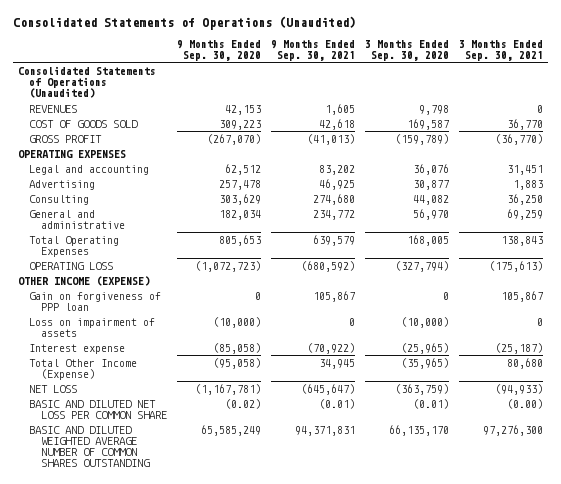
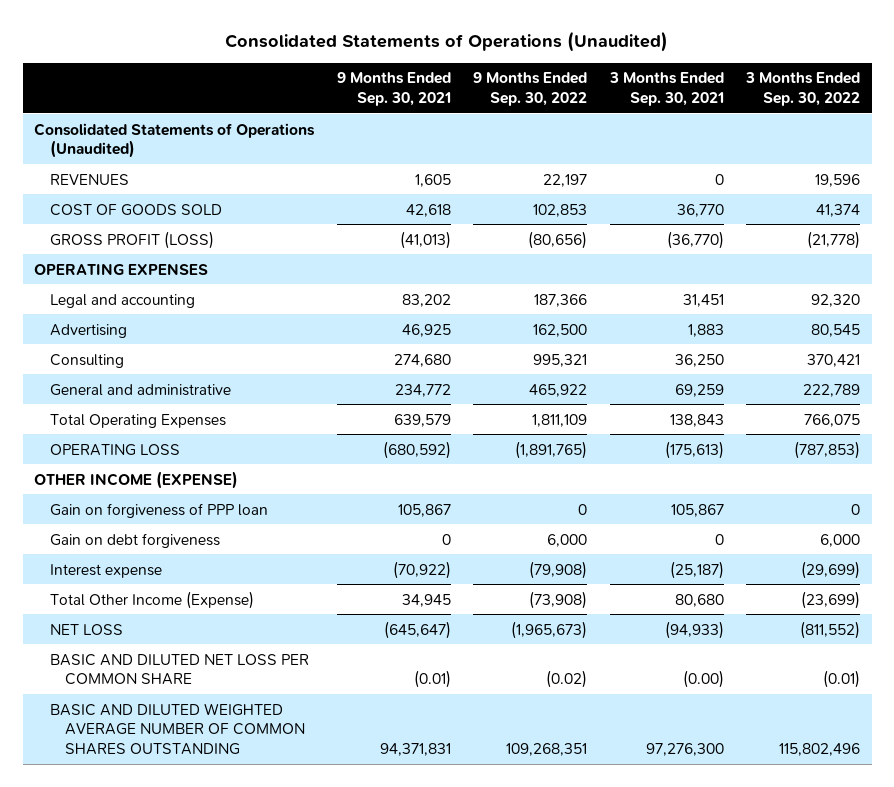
- | 9 Months Ended Sep. 30, 2020 | 9 Months Ended Sep. 30, 2021 | 3 Months Ended Sep. 30, 2020 | 3 Months Ended Sep. 30, 2021
+ | 9 Months Ended Sep. 30, 2021 | 9 Months Ended Sep. 30, 2022 | 3 Months Ended Sep. 30, 2021 | 3 Months Ended Sep. 30, 2022
- GROSS PROFIT | (267,070) | (41,013) | (159,789) | (36,770)
+ GROSS PROFIT (LOSS) | (41,013) | (80,656) | (36,770) | (21,778)
- Loss on impairment of assets | (10,000) | 0 | (10,000) | 0
+ Gain on debt forgiveness | 0 | 6,000 | 0 | 6,000

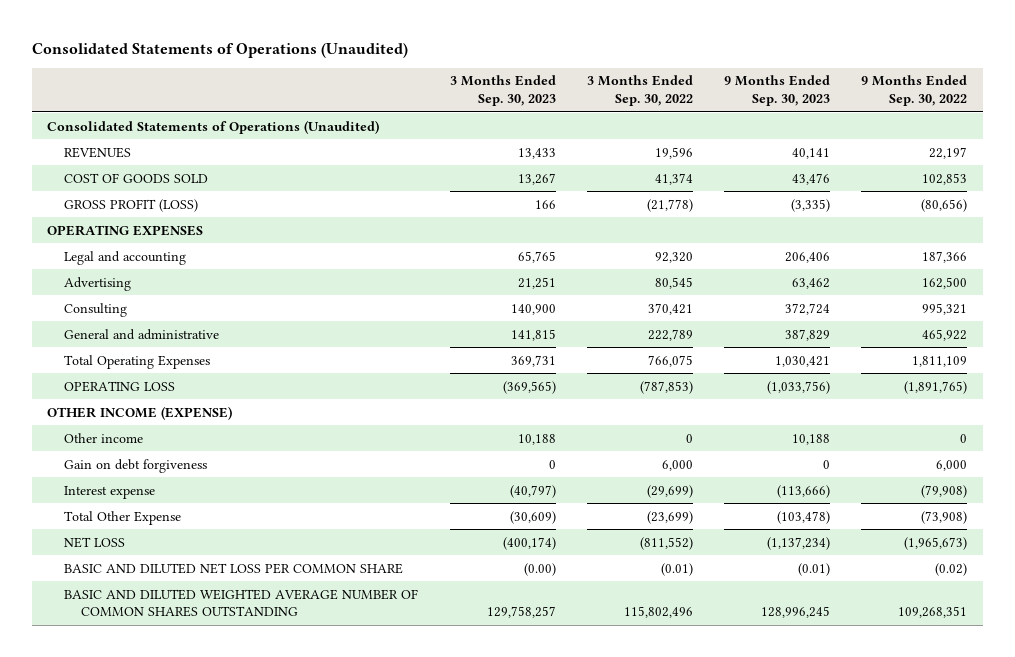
- | 9 Months Ended Sep. 30, 2021 | 9 Months Ended Sep. 30, 2022 | 3 Months Ended Sep. 30, 2021 | 3 Months Ended Sep. 30, 2022
+ | 3 Months Ended Sep. 30, 2023 | 3 Months Ended Sep. 30, 2022 | 9 Months Ended Sep. 30, 2023 | 9 Months Ended Sep. 30, 2022
- Gain on forgiveness of PPP loan | 105,867 | 0 | 105,867 | 0
+ Other income | 10,188 | 0 | 10,188 | 0
- Total Other Income (Expense) | 34,945 | (73,908) | 80,680 | (23,699)
+ Total Other Expense | (30,609) | (23,699) | (103,478) | (73,908)

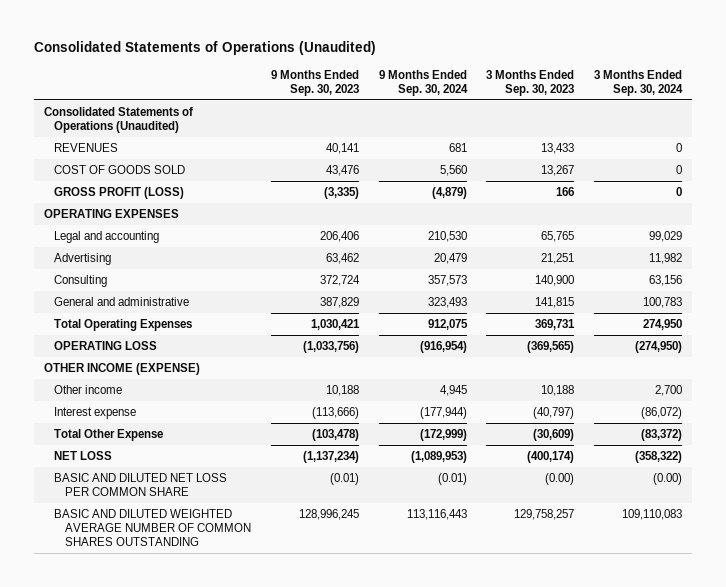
- | 3 Months Ended Sep. 30, 2023 | 3 Months Ended Sep. 30, 2022 | 9 Months Ended Sep. 30, 2023 | 9 Months Ended Sep. 30, 2022
+ | 9 Months Ended Sep. 30, 2023 | 9 Months Ended Sep. 30, 2024 | 3 Months Ended Sep. 30, 2023 | 3 Months Ended Sep. 30, 2024
- Gain on debt forgiveness | 0 | 6,000 | 0 | 6,000

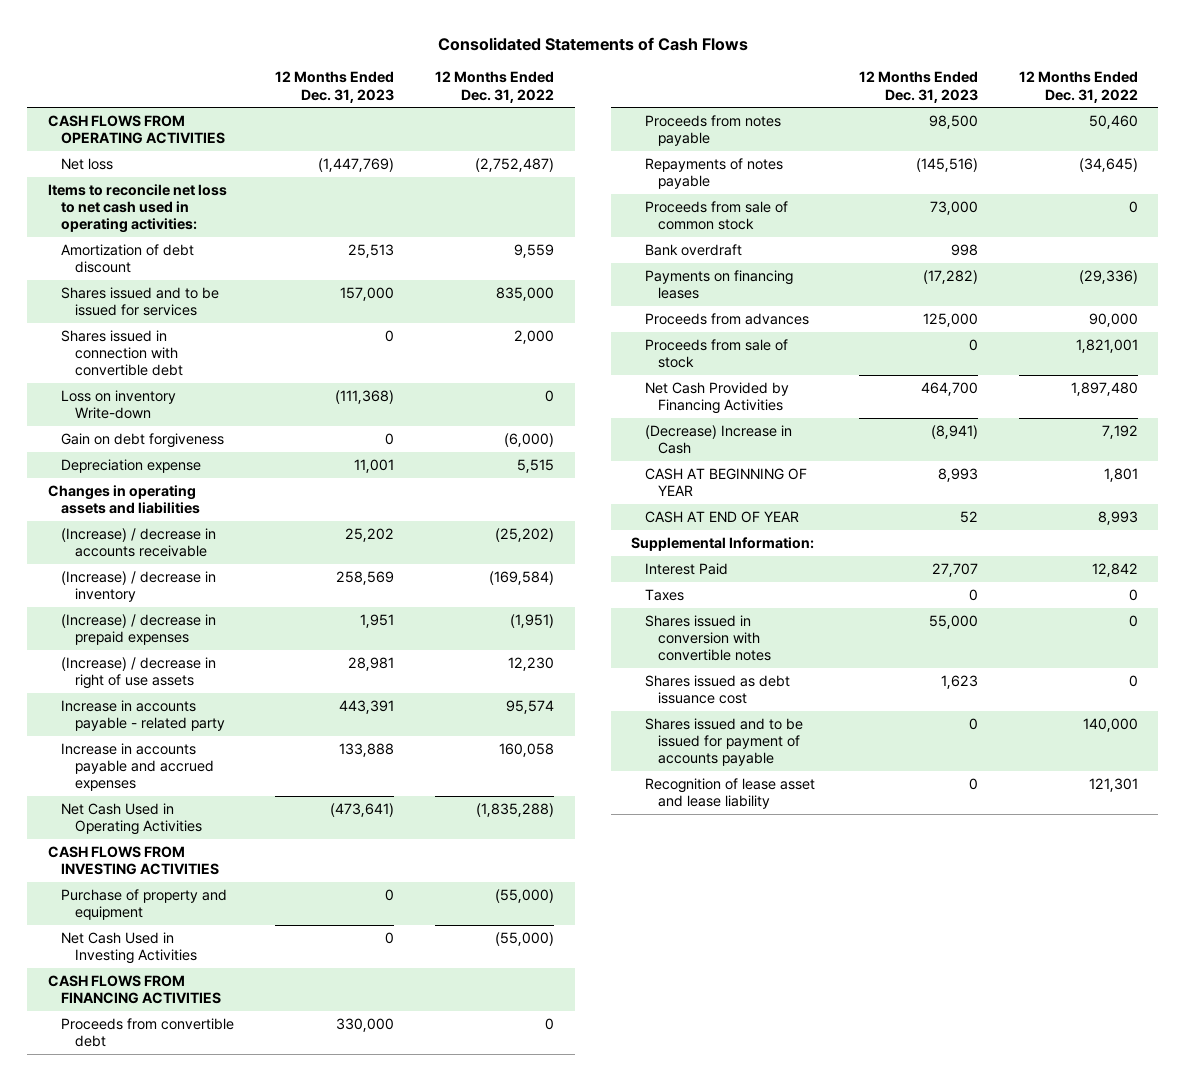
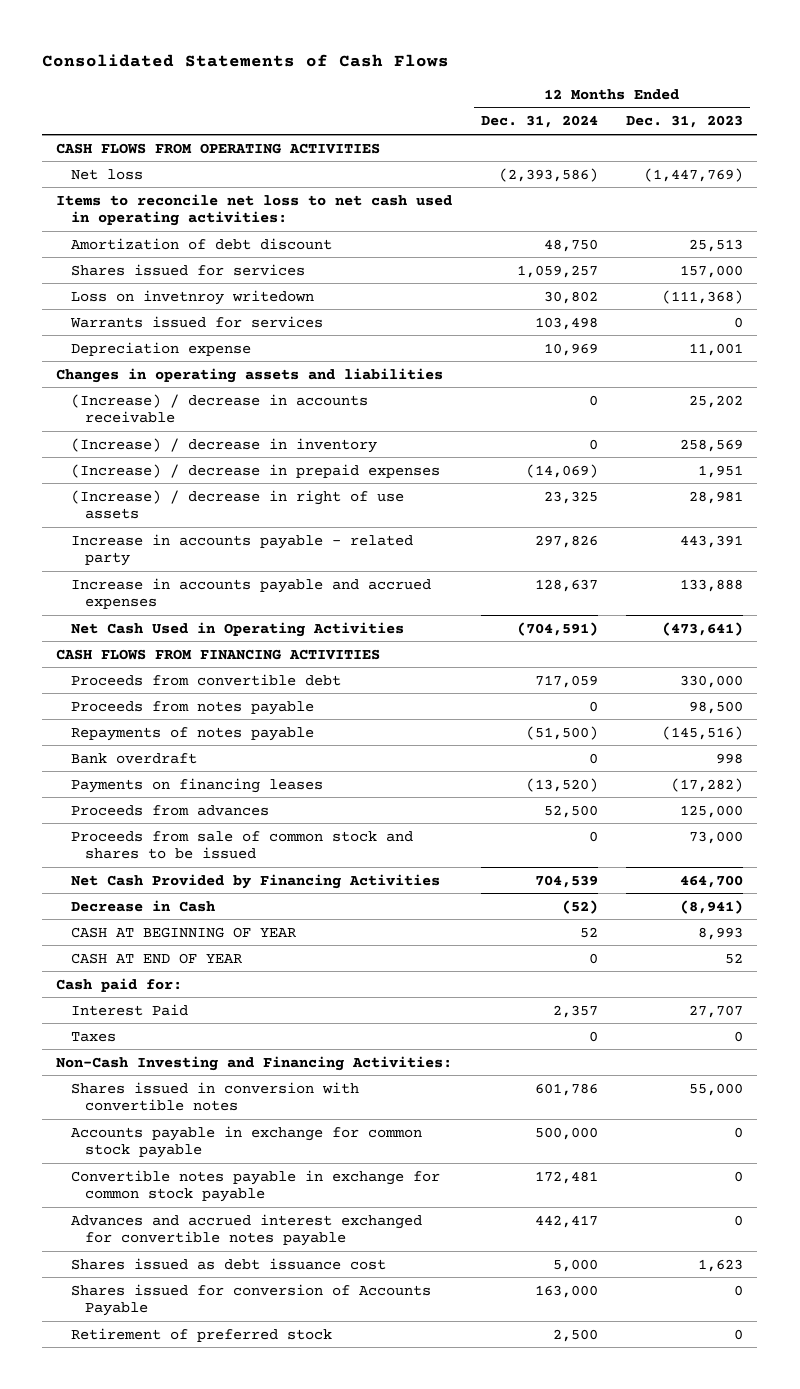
- | 12 Months Ended Dec. 31, 2023 | 12 Months Ended Dec. 31, 2022
+ | 12 Months Ended Dec. 31, 2024 | 12 Months Ended Dec. 31, 2023
- Shares issued and to be issued for services | 157,000 | 835,000
- Shares issued in connection with convertible debt | 0 | 2,000
- Loss on inventory Write-down | (111,368) | 0
- Gain on debt forgiveness | 0 | (6,000)
+ Shares issued for services | 1,059,257 | 157,000
+ Loss on invetnroy writedown | 30,802 | (111,368)
+ Warrants issued for services | 103,498 | 0
- CASH FLOWS FROM INVESTING ACTIVITIES
- Purchase of property and equipment | 0 | (55,000)
- Net Cash Used in Investing Activities | 0 | (55,000)
- Proceeds from sale of common stock | 73,000 | 0
- Proceeds from sale of stock | 0 | 1,821,001
+ Proceeds from sale of common stock and shares to be issued | 0 | 73,000
- (Decrease) Increase in Cash | (8,941) | 7,192
+ Decrease in Cash | (52) | (8,941)
- Supplemental Information:
+ Cash paid for:
+ Non-Cash Investing and Financing Activities:
+ Accounts payable in exchange for common stock payable | 500,000 | 0
+ Convertible notes payable in exchange for common stock payable | 172,481 | 0
+ Advances and accrued interest exchanged for convertible notes payable | 442,417 | 0
- Shares issued and to be issued for payment of accounts payable | 0 | 140,000
- Recognition of lease asset and lease liability | 0 | 121,301
+ Shares issued for conversion of Accounts Payable | 163,000 | 0
+ Retirement of preferred stock | 2,500 | 0

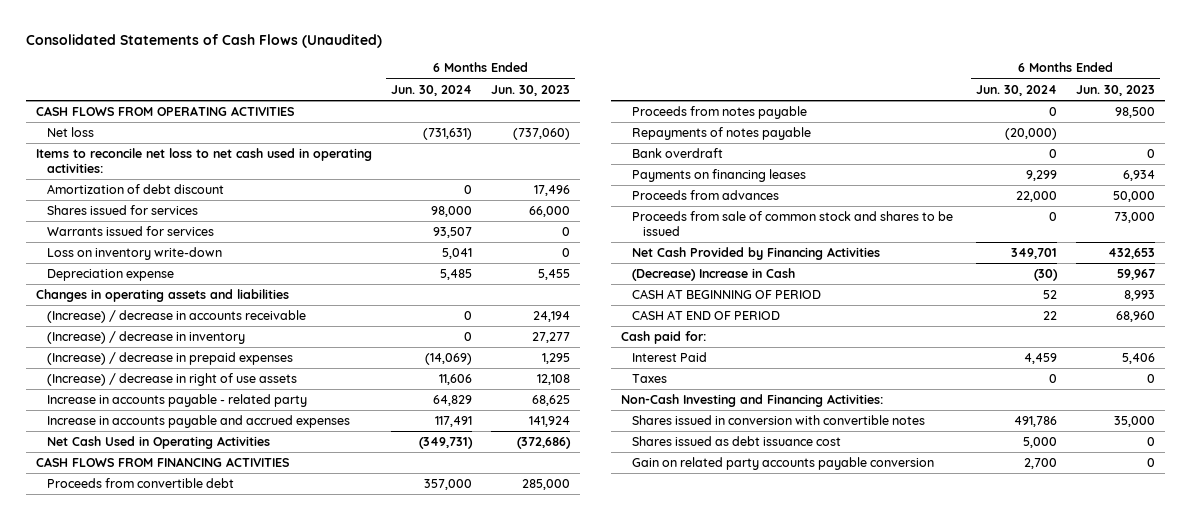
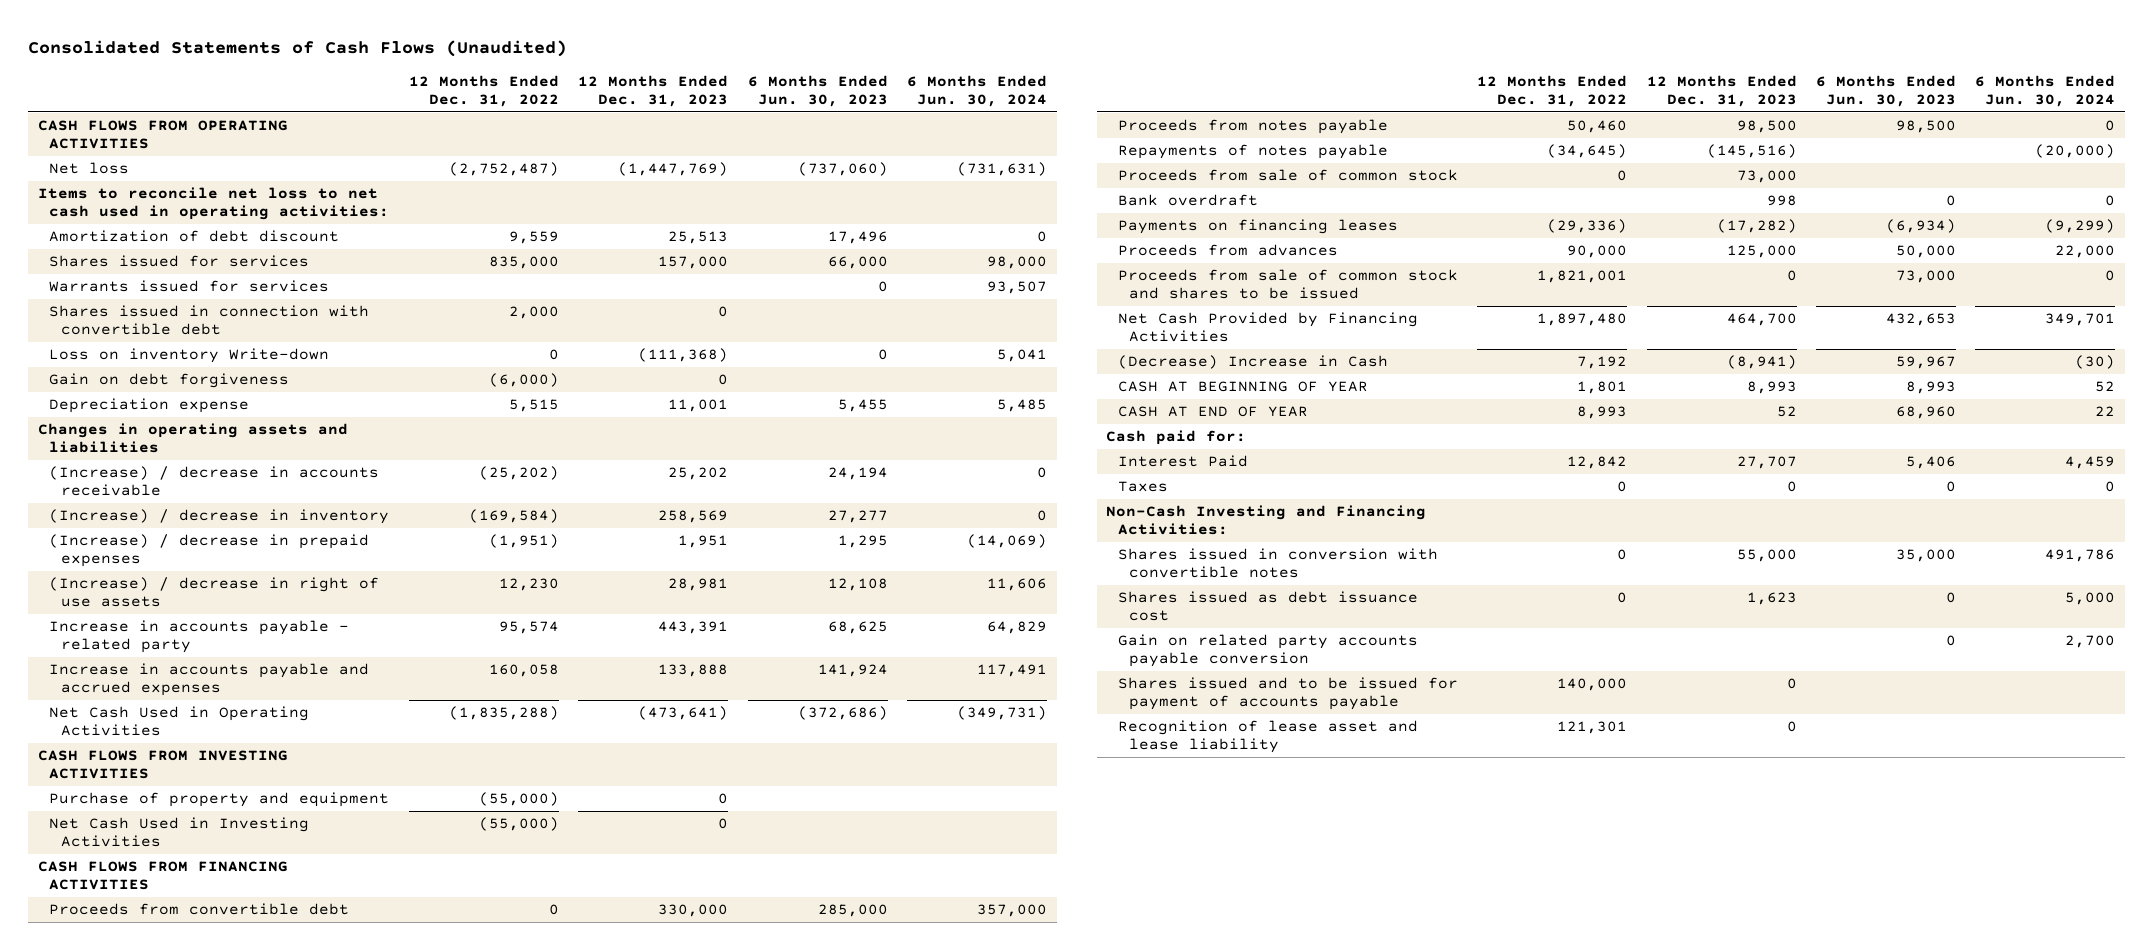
- | 6 Months Ended Jun. 30, 2024 | 6 Months Ended Jun. 30, 2023
+ | 12 Months Ended Dec. 31, 2022 | 12 Months Ended Dec. 31, 2023 | 6 Months Ended Jun. 30, 2023 | 6 Months Ended Jun. 30, 2024
- Loss on inventory write-down | 5,041 | 0
+ Shares issued in connection with convertible debt | 2,000 | 0 | |
+ Loss on inventory Write-down | 0 | (111,368) | 0 | 5,041
+ Gain on debt forgiveness | (6,000) | 0 | |
+ CASH FLOWS FROM INVESTING ACTIVITIES
+ Purchase of property and equipment | (55,000) | 0 | |
+ Net Cash Used in Investing Activities | (55,000) | 0 | |
+ Proceeds from sale of common stock | 0 | 73,000 | |
- Payments on financing leases | 9,299 | 6,934
+ Payments on financing leases | (29,336) | (17,282) | (6,934) | (9,299)
- CASH AT BEGINNING OF PERIOD | 52 | 8,993
- CASH AT END OF PERIOD | 22 | 68,960
+ CASH AT BEGINNING OF YEAR | 1,801 | 8,993 | 8,993 | 52
+ CASH AT END OF YEAR | 8,993 | 52 | 68,960 | 22
+ Shares issued and to be issued for payment of accounts payable | 140,000 | 0 | |
+ Recognition of lease asset and lease liability | 121,301 | 0 | |

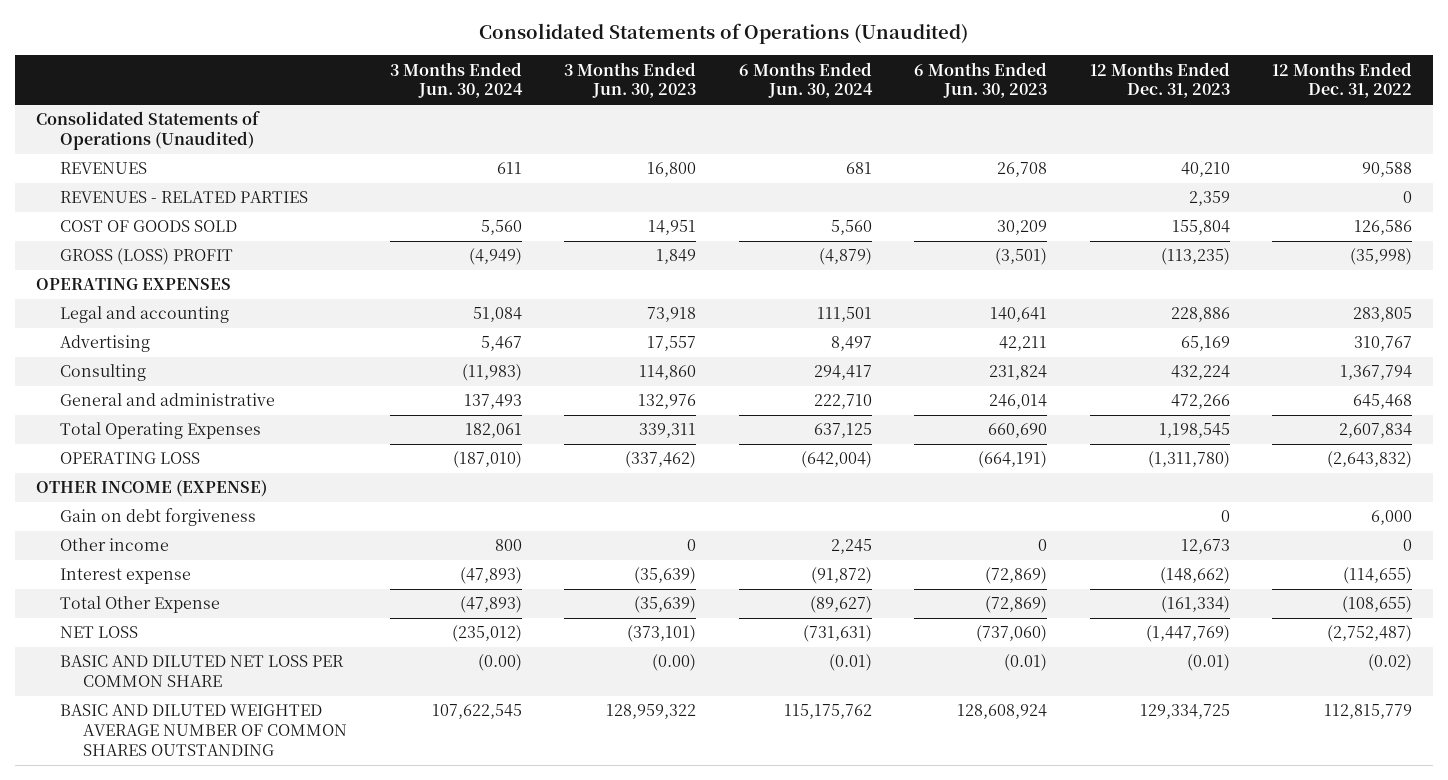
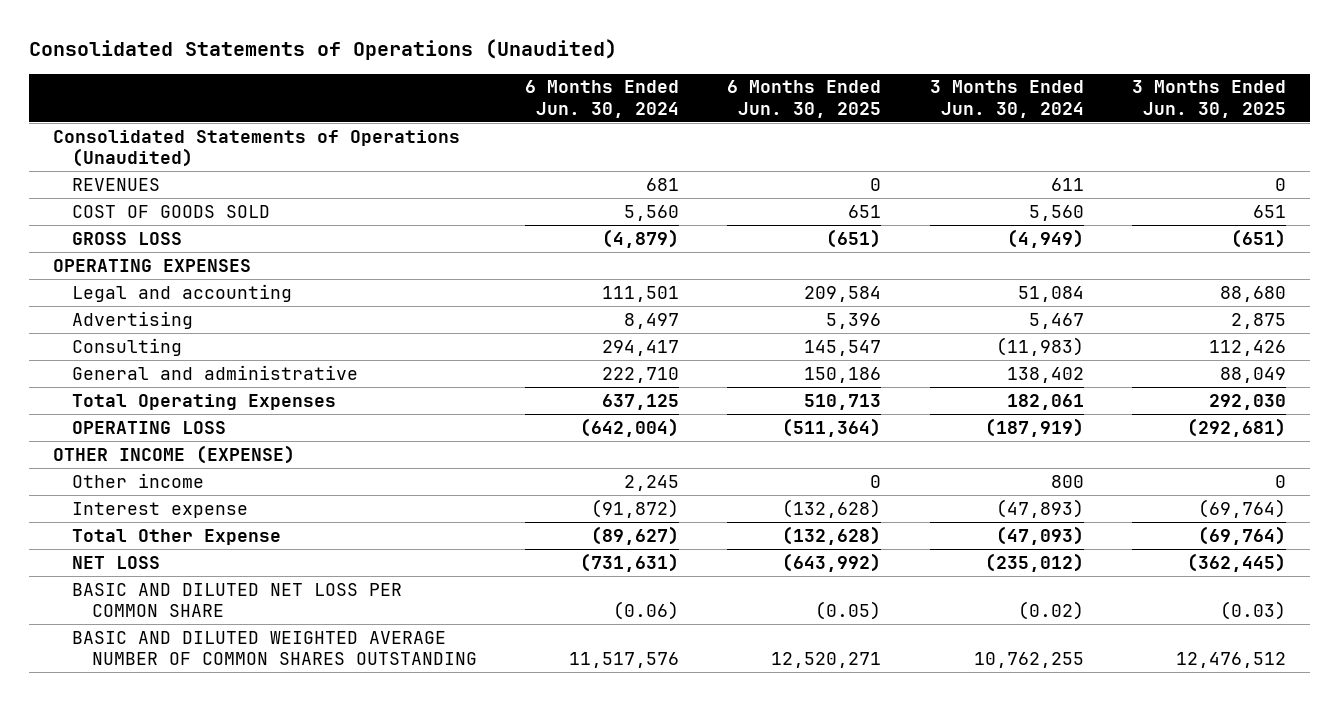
- | 3 Months Ended Jun. 30, 2024 | 3 Months Ended Jun. 30, 2023 | 6 Months Ended Jun. 30, 2024 | 6 Months Ended Jun. 30, 2023 | 12 Months Ended Dec. 31, 2023 | 12 Months Ended Dec. 31, 2022
+ | 6 Months Ended Jun. 30, 2024 | 6 Months Ended Jun. 30, 2025 | 3 Months Ended Jun. 30, 2024 | 3 Months Ended Jun. 30, 2025
- REVENUES - RELATED PARTIES | | | | | 2,359 | 0
- GROSS (LOSS) PROFIT | (4,949) | 1,849 | (4,879) | (3,501) | (113,235) | (35,998)
+ GROSS LOSS | (4,879) | (651) | (4,949) | (651)
- General and administrative | 137,493 | 132,976 | 222,710 | 246,014 | 472,266 | 645,468
+ General and administrative | 222,710 | 150,186 | 138,402 | 88,049
- OPERATING LOSS | (187,010) | (337,462) | (642,004) | (664,191) | (1,311,780) | (2,643,832)
+ OPERATING LOSS | (642,004) | (511,364) | (187,919) | (292,681)
- Gain on debt forgiveness | | | | | 0 | 6,000
- Total Other Expense | (47,893) | (35,639) | (89,627) | (72,869) | (161,334) | (108,655)
+ Total Other Expense | (89,627) | (132,628) | (47,093) | (69,764)
- BASIC AND DILUTED NET LOSS PER COMMON SHARE | (0.00) | (0.00) | (0.01) | (0.01) | (0.01) | (0.02)
- BASIC AND DILUTED WEIGHTED AVERAGE NUMBER OF COMMON SHARES OUTSTANDING | 107,622,545 | 128,959,322 | 115,175,762 | 128,608,924 | 129,334,725 | 112,815,779
+ BASIC AND DILUTED NET LOSS PER COMMON SHARE | (0.06) | (0.05) | (0.02) | (0.03)
+ BASIC AND DILUTED WEIGHTED AVERAGE NUMBER OF COMMON SHARES OUTSTANDING | 11,517,576 | 12,520,271 | 10,762,255 | 12,476,512

